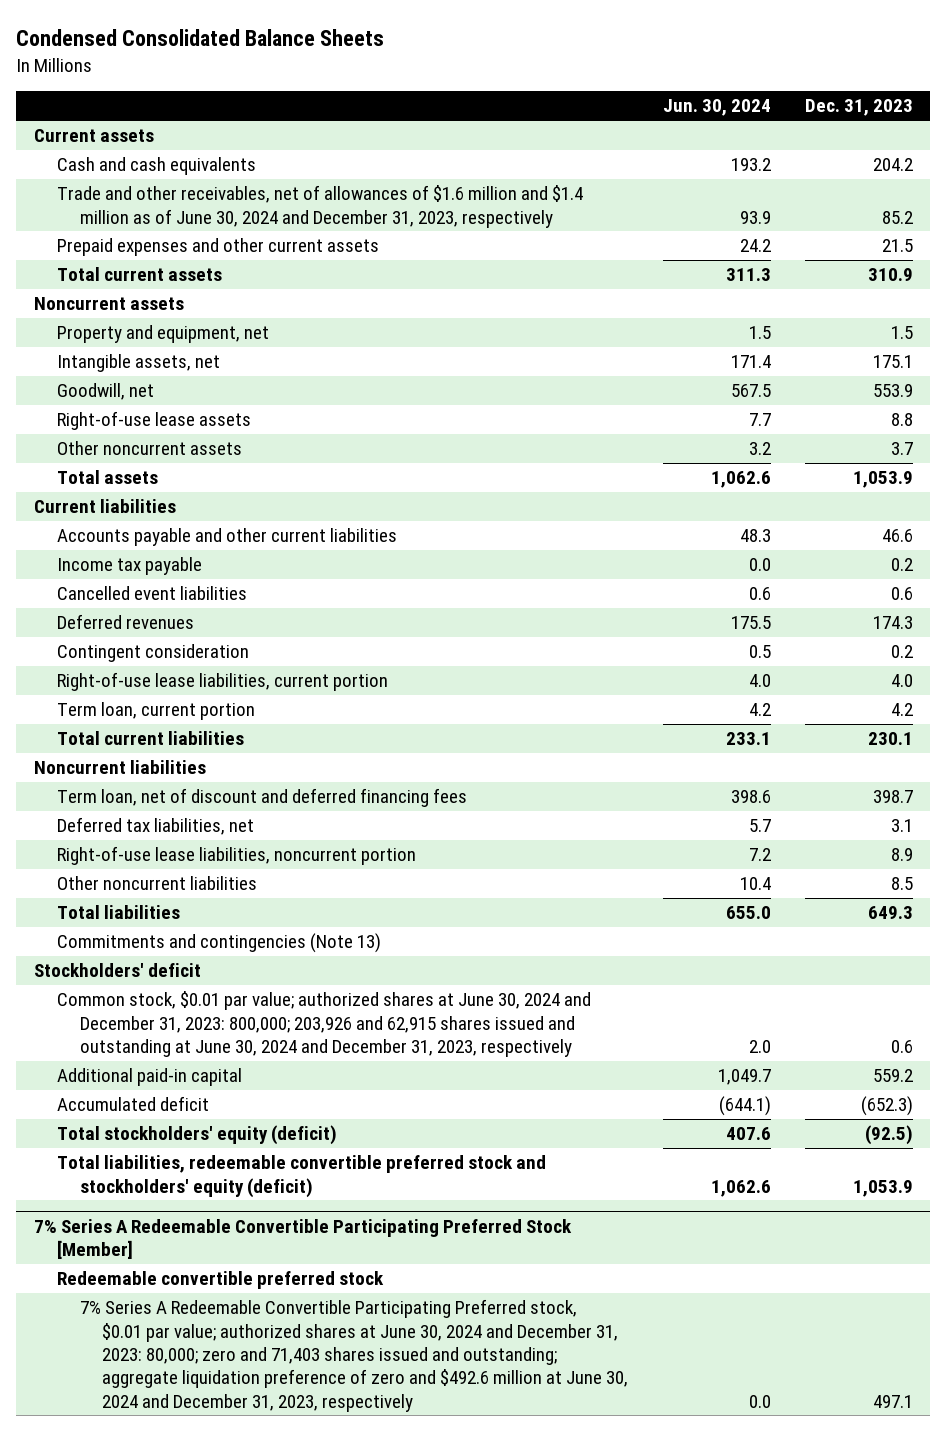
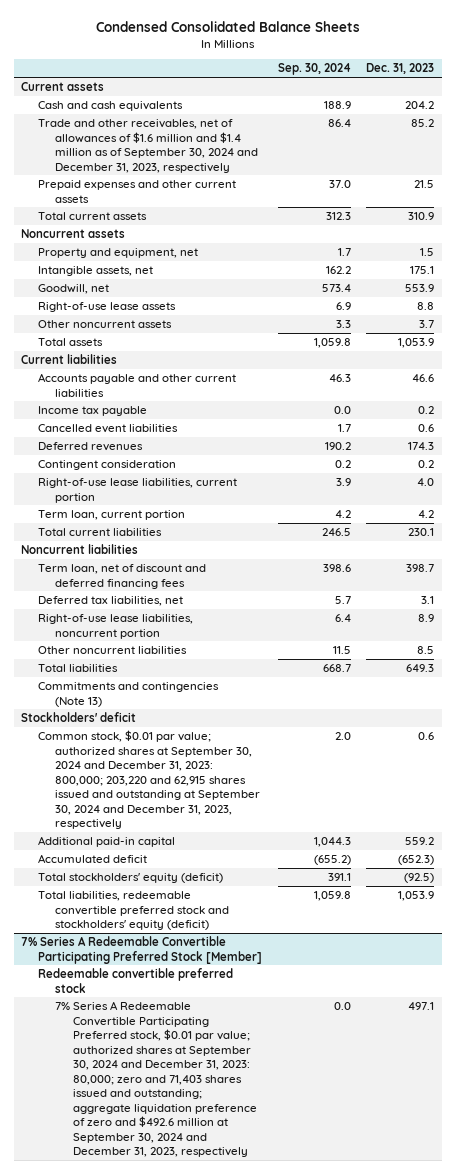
- | Jun. 30, 2024 | Dec. 31, 2023
+ | Sep. 30, 2024 | Dec. 31, 2023
- Trade and other receivables, net of allowances of $1.6 million and $1.4 million as of June 30, 2024 and December 31, 2023, respectively | 93.9 | 85.2
+ Trade and other receivables, net of allowances of $1.6 million and $1.4 million as of September 30, 2024 and December 31, 2023, respectively | 86.4 | 85.2
- Common stock, $0.01 par value; authorized shares at June 30, 2024 and December 31, 2023: 800,000; 203,926 and 62,915 shares issued and outstanding at June 30, 2024 and December 31, 2023, respectively | 2.0 | 0.6
+ Common stock, $0.01 par value; authorized shares at September 30, 2024 and December 31, 2023: 800,000; 203,220 and 62,915 shares issued and outstanding at September 30, 2024 and December 31, 2023, respectively | 2.0 | 0.6
@ 7% Series A Redeemable Convertible Participating Preferred Stock [Member]
- 7% Series A Redeemable Convertible Participating Preferred stock, $0.01 par value; authorized shares at June 30, 2024 and December 31, 2023: 80,000; zero and 71,403 shares issued and outstanding; aggregate liquidation preference of zero and $492.6 million at June 30, 2024 and December 31, 2023, respectively | 0.0 | 497.1
+ 7% Series A Redeemable Convertible Participating Preferred stock, $0.01 par value; authorized shares at September 30, 2024 and December 31, 2023: 80,000; zero and 71,403 shares issued and outstanding; aggregate liquidation preference of zero and $492.6 million at September 30, 2024 and December 31, 2023, respectively | 0.0 | 497.1

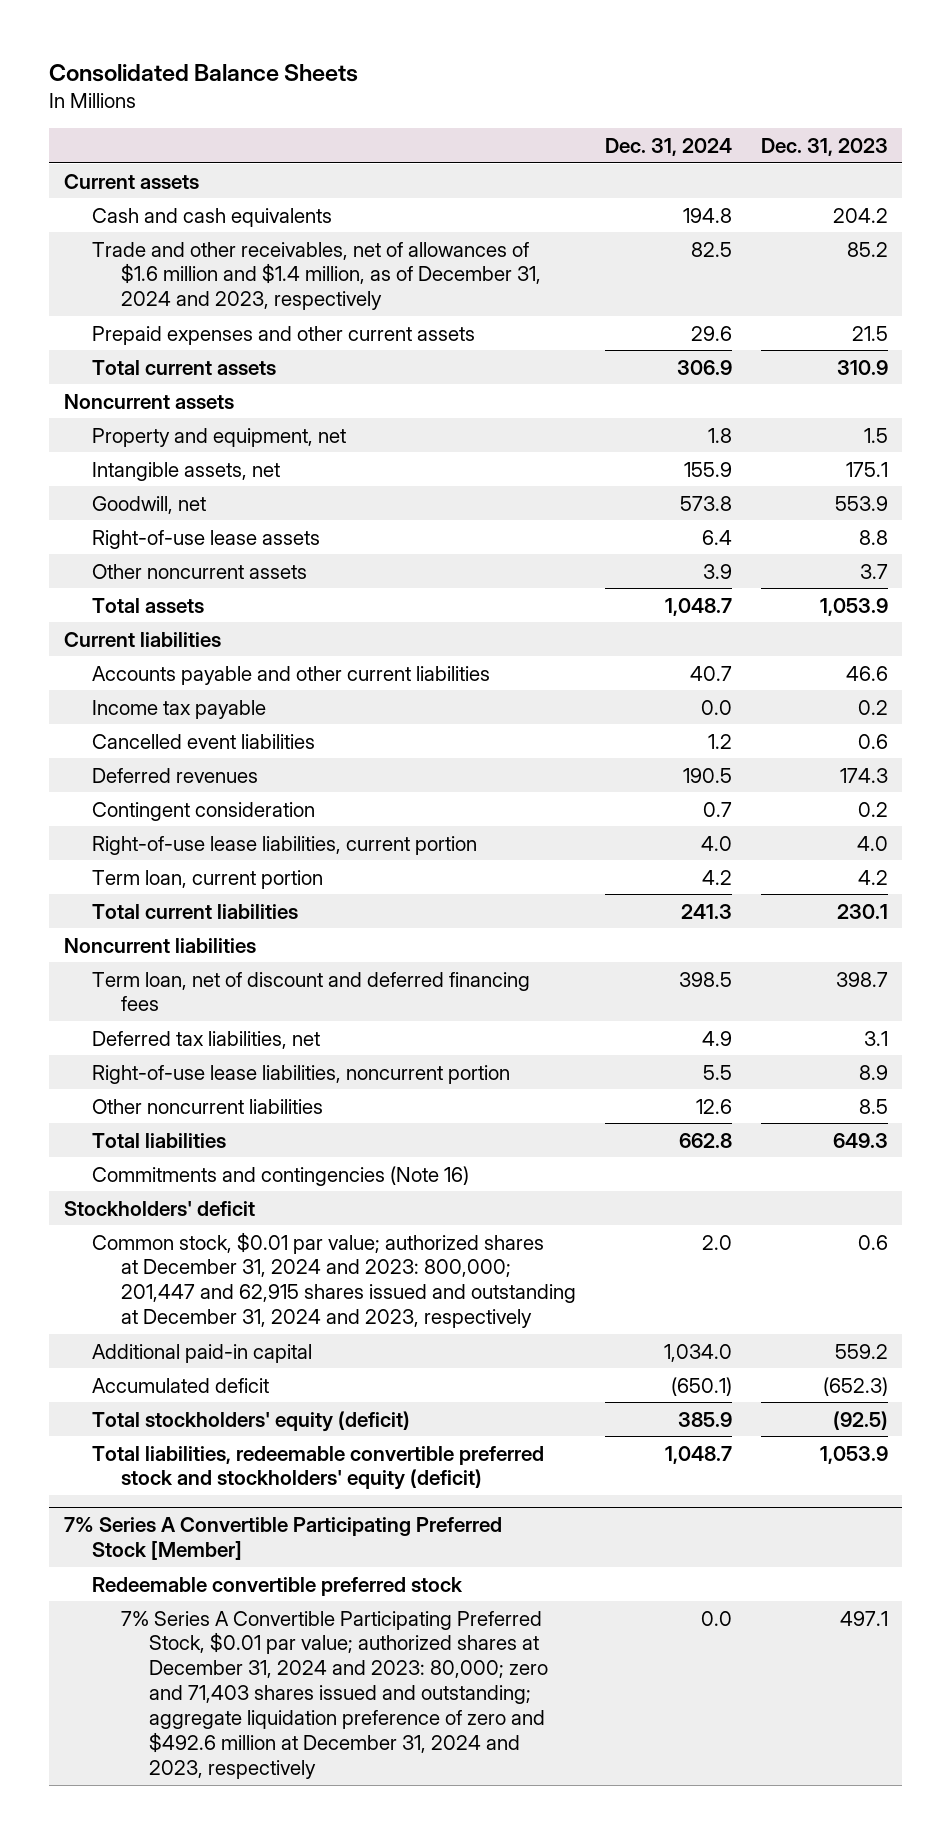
- Condensed Consolidated Balance Sheets
+ Consolidated Balance Sheets
- | Sep. 30, 2024 | Dec. 31, 2023
+ | Dec. 31, 2024 | Dec. 31, 2023
- Trade and other receivables, net of allowances of $1.6 million and $1.4 million as of September 30, 2024 and December 31, 2023, respectively | 86.4 | 85.2
+ Trade and other receivables, net of allowances of $1.6 million and $1.4 million, as of December 31, 2024 and 2023, respectively | 82.5 | 85.2
- Commitments and contingencies (Note 13)
+ Commitments and contingencies (Note 16)
- Common stock, $0.01 par value; authorized shares at September 30, 2024 and December 31, 2023: 800,000; 203,220 and 62,915 shares issued and outstanding at September 30, 2024 and December 31, 2023, respectively | 2.0 | 0.6
+ Common stock, $0.01 par value; authorized shares at December 31, 2024 and 2023: 800,000; 201,447 and 62,915 shares issued and outstanding at December 31, 2024 and 2023, respectively | 2.0 | 0.6
- 7% Series A Redeemable Convertible Participating Preferred Stock [Member]
+ 7% Series A Convertible Participating Preferred Stock [Member]
- 7% Series A Redeemable Convertible Participating Preferred stock, $0.01 par value; authorized shares at September 30, 2024 and December 31, 2023: 80,000; zero and 71,403 shares issued and outstanding; aggregate liquidation preference of zero and $492.6 million at September 30, 2024 and December 31, 2023, respectively | 0.0 | 497.1
+ 7% Series A Convertible Participating Preferred Stock, $0.01 par value; authorized shares at December 31, 2024 and 2023: 80,000; zero and 71,403 shares issued and outstanding; aggregate liquidation preference of zero and $492.6 million at December 31, 2024 and 2023, respectively | 0.0 | 497.1

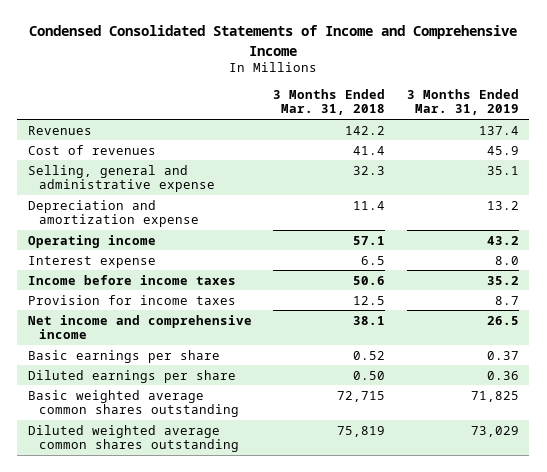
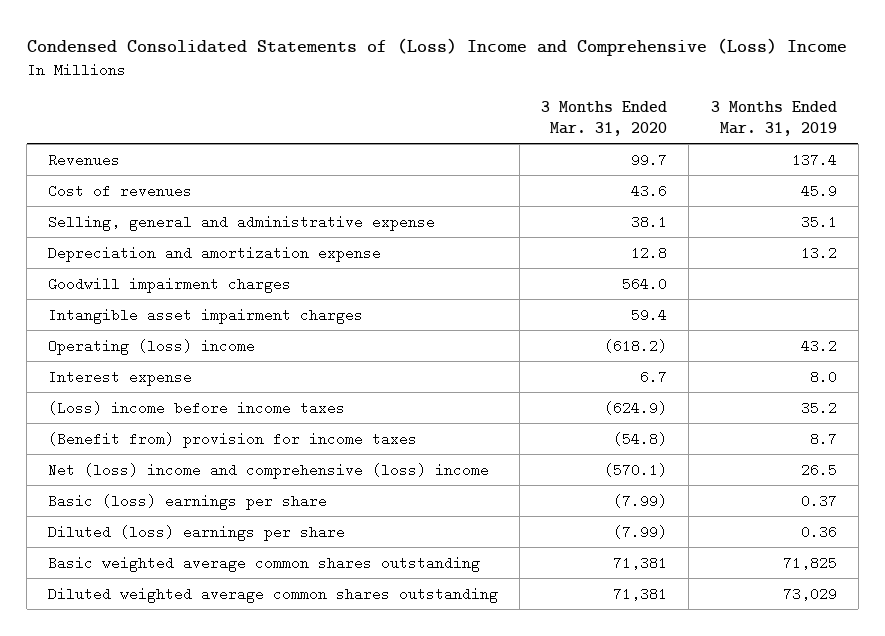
- Condensed Consolidated Statements of Income and Comprehensive Income
+ Condensed Consolidated Statements of (Loss) Income and Comprehensive (Loss) Income
- | 3 Months Ended Mar. 31, 2018 | 3 Months Ended Mar. 31, 2019
+ | 3 Months Ended Mar. 31, 2020 | 3 Months Ended Mar. 31, 2019
- Operating income | 57.1 | 43.2
+ Goodwill impairment charges | 564.0 |
+ Intangible asset impairment charges | 59.4 |
+ Operating (loss) income | (618.2) | 43.2
- Income before income taxes | 50.6 | 35.2
- Provision for income taxes | 12.5 | 8.7
- Net income and comprehensive income | 38.1 | 26.5
- Basic earnings per share | 0.52 | 0.37
- Diluted earnings per share | 0.50 | 0.36
+ (Loss) income before income taxes | (624.9) | 35.2
+ (Benefit from) provision for income taxes | (54.8) | 8.7
+ Net (loss) income and comprehensive (loss) income | (570.1) | 26.5
+ Basic (loss) earnings per share | (7.99) | 0.37
+ Diluted (loss) earnings per share | (7.99) | 0.36

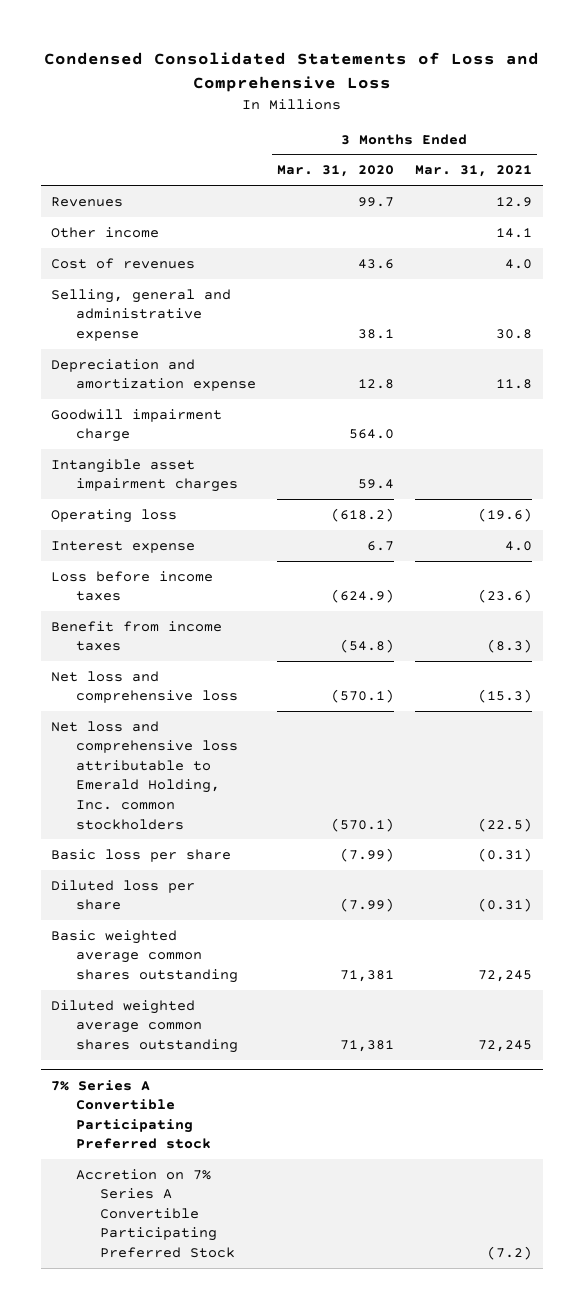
- Condensed Consolidated Statements of (Loss) Income and Comprehensive (Loss) Income
+ Condensed Consolidated Statements of Loss and Comprehensive Loss
- | 3 Months Ended Mar. 31, 2020 | 3 Months Ended Mar. 31, 2019
+ | 3 Months Ended Mar. 31, 2020 | 3 Months Ended Mar. 31, 2021
+ Other income | | 14.1
- Goodwill impairment charges | 564.0 |
+ Goodwill impairment charge | 564.0 |
- Operating (loss) income | (618.2) | 43.2
+ Operating loss | (618.2) | (19.6)
- (Loss) income before income taxes | (624.9) | 35.2
- (Benefit from) provision for income taxes | (54.8) | 8.7
- Net (loss) income and comprehensive (loss) income | (570.1) | 26.5
- Basic (loss) earnings per share | (7.99) | 0.37
- Diluted (loss) earnings per share | (7.99) | 0.36
+ Loss before income taxes | (624.9) | (23.6)
+ Benefit from income taxes | (54.8) | (8.3)
+ Net loss and comprehensive loss | (570.1) | (15.3)
+ Net loss and comprehensive loss attributable to Emerald Holding, Inc. common stockholders | (570.1) | (22.5)
+ Basic loss per share | (7.99) | (0.31)
+ Diluted loss per share | (7.99) | (0.31)
+ 7% Series A Convertible Participating Preferred stock
+ Accretion on 7% Series A Convertible Participating Preferred Stock | | (7.2)

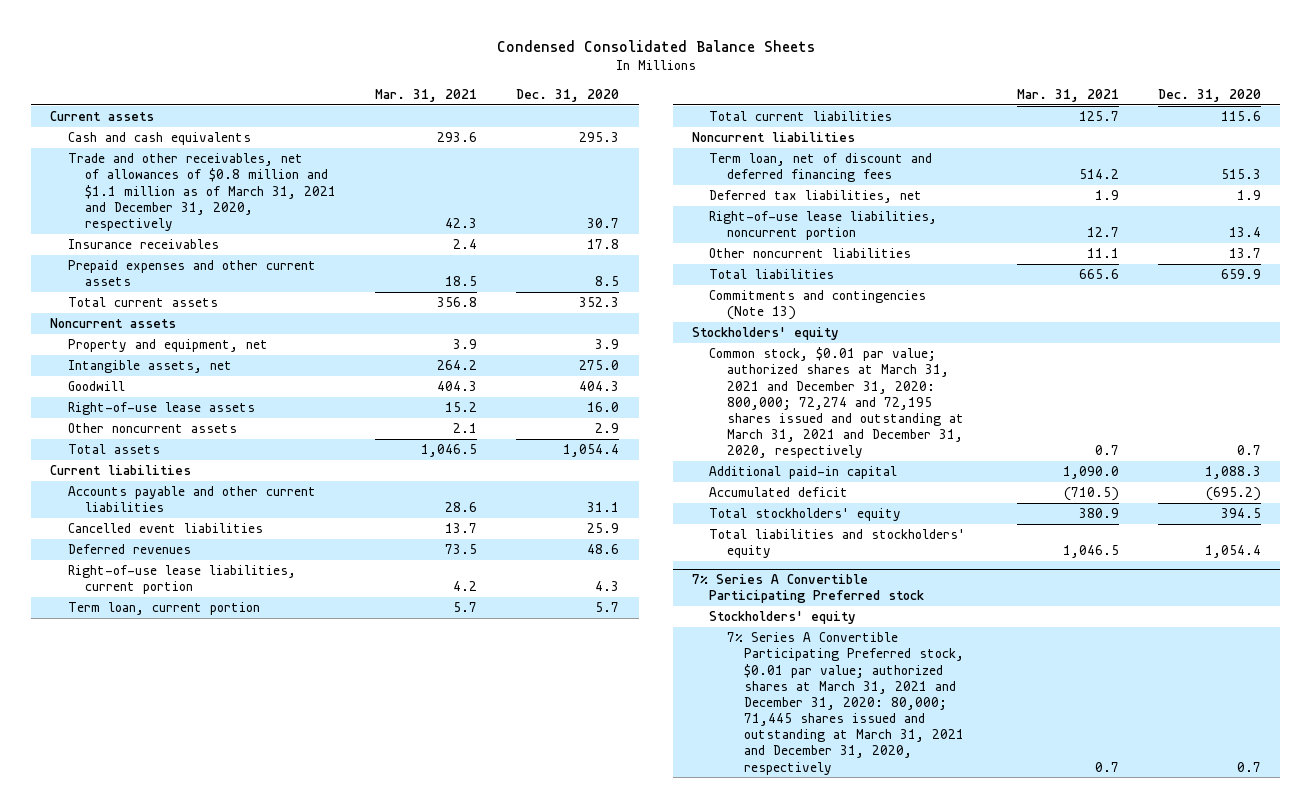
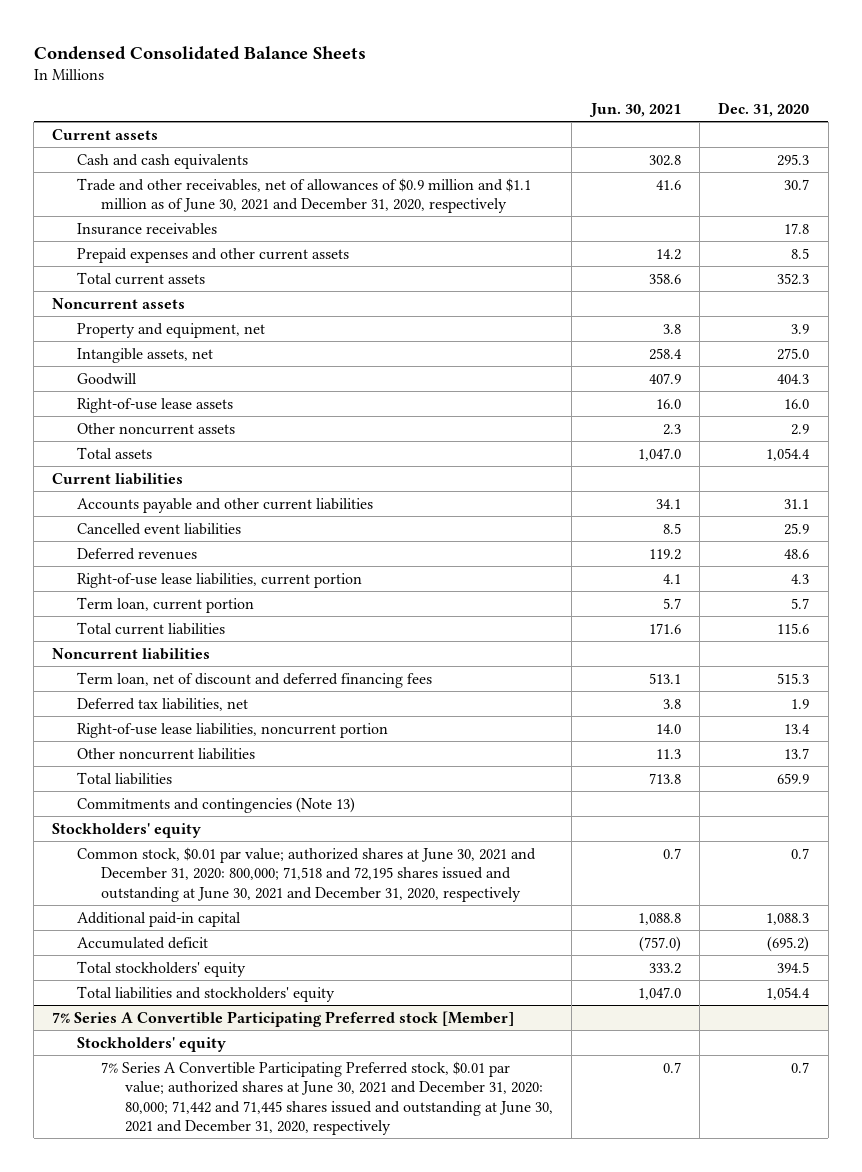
- | Mar. 31, 2021 | Dec. 31, 2020
+ | Jun. 30, 2021 | Dec. 31, 2020
- Trade and other receivables, net of allowances of $0.8 million and $1.1 million as of March 31, 2021 and December 31, 2020, respectively | 42.3 | 30.7
+ Trade and other receivables, net of allowances of $0.9 million and $1.1 million as of June 30, 2021 and December 31, 2020, respectively | 41.6 | 30.7
- Common stock, $0.01 par value; authorized shares at March 31, 2021 and December 31, 2020: 800,000; 72,274 and 72,195 shares issued and outstanding at March 31, 2021 and December 31, 2020, respectively | 0.7 | 0.7
+ Common stock, $0.01 par value; authorized shares at June 30, 2021 and December 31, 2020: 800,000; 71,518 and 72,195 shares issued and outstanding at June 30, 2021 and December 31, 2020, respectively | 0.7 | 0.7
- 7% Series A Convertible Participating Preferred stock
+ 7% Series A Convertible Participating Preferred stock [Member]
- 7% Series A Convertible Participating Preferred stock, $0.01 par value; authorized shares at March 31, 2021 and December 31, 2020: 80,000; 71,445 shares issued and outstanding at March 31, 2021 and December 31, 2020, respectively | 0.7 | 0.7
+ 7% Series A Convertible Participating Preferred stock, $0.01 par value; authorized shares at June 30, 2021 and December 31, 2020: 80,000; 71,442 and 71,445 shares issued and outstanding at June 30, 2021 and December 31, 2020, respectively | 0.7 | 0.7

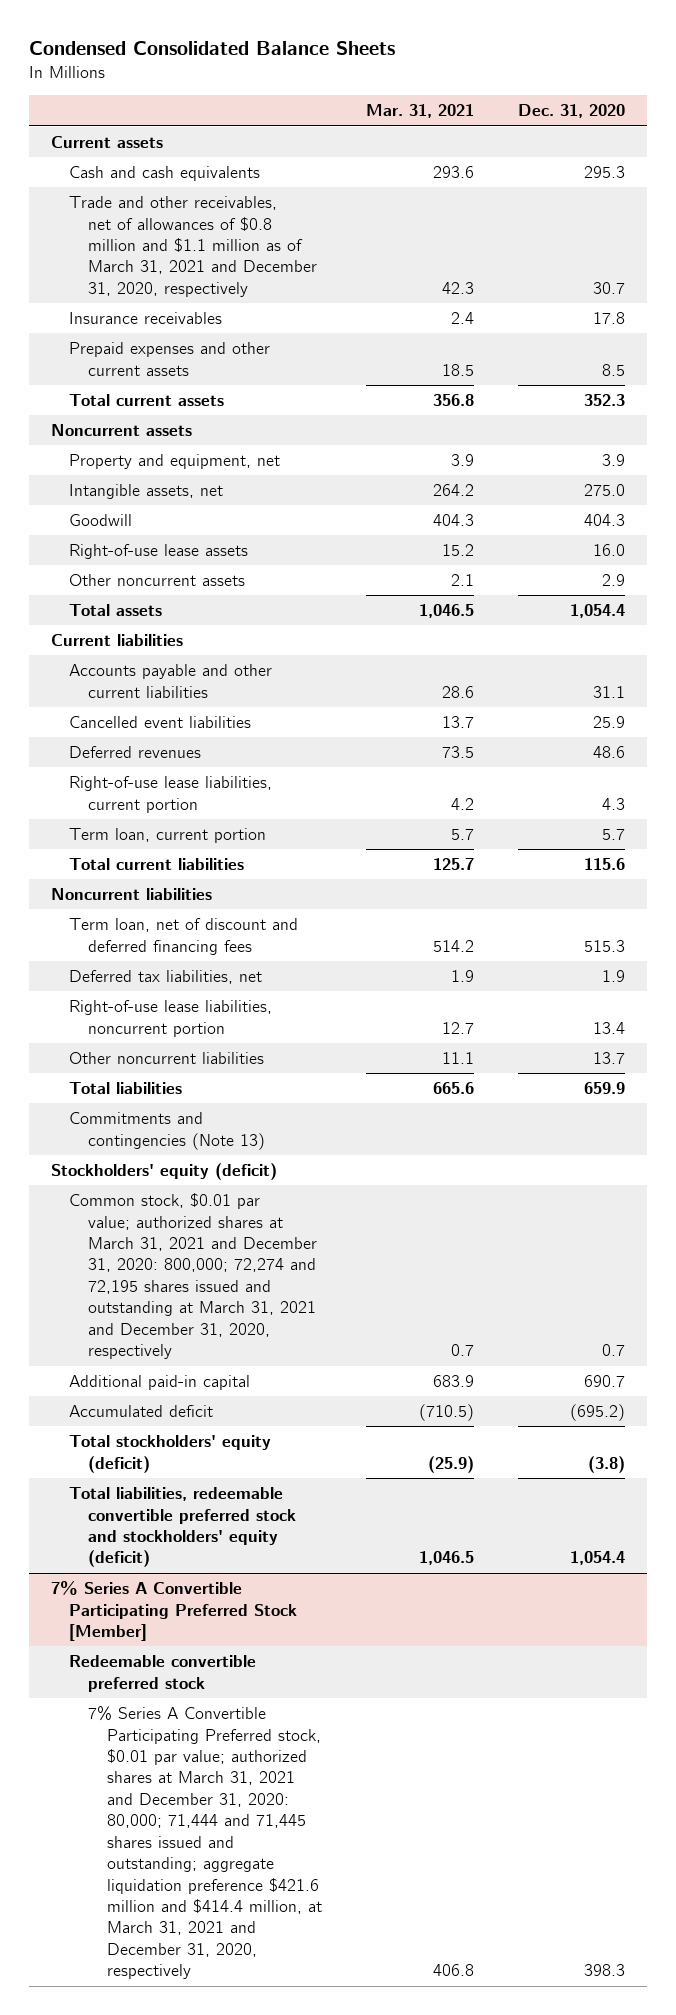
- | Jun. 30, 2021 | Dec. 31, 2020
+ | Mar. 31, 2021 | Dec. 31, 2020
- Trade and other receivables, net of allowances of $0.9 million and $1.1 million as of June 30, 2021 and December 31, 2020, respectively | 41.6 | 30.7
+ Trade and other receivables, net of allowances of $0.8 million and $1.1 million as of March 31, 2021 and December 31, 2020, respectively | 42.3 | 30.7
- Stockholders' equity
- Common stock, $0.01 par value; authorized shares at June 30, 2021 and December 31, 2020: 800,000; 71,518 and 72,195 shares issued and outstanding at June 30, 2021 and December 31, 2020, respectively | 0.7 | 0.7
- Additional paid-in capital | 1,088.8 | 1,088.3
+ Stockholders' equity (deficit)
+ Common stock, $0.01 par value; authorized shares at March 31, 2021 and December 31, 2020: 800,000; 72,274 and 72,195 shares issued and outstanding at March 31, 2021 and December 31, 2020, respectively | 0.7 | 0.7
+ Additional paid-in capital | 683.9 | 690.7
- Total stockholders' equity | 333.2 | 394.5
- Total liabilities and stockholders' equity | 1,047.0 | 1,054.4
- 7% Series A Convertible Participating Preferred stock [Member]
- Stockholders' equity
- 7% Series A Convertible Participating Preferred stock, $0.01 par value; authorized shares at June 30, 2021 and December 31, 2020: 80,000; 71,442 and 71,445 shares issued and outstanding at June 30, 2021 and December 31, 2020, respectively | 0.7 | 0.7
+ Total stockholders' equity (deficit) | (25.9) | (3.8)
+ Total liabilities, redeemable convertible preferred stock and stockholders' equity (deficit) | 1,046.5 | 1,054.4
+ 7% Series A Convertible Participating Preferred Stock [Member]
+ Redeemable convertible preferred stock
+ 7% Series A Convertible Participating Preferred stock, $0.01 par value; authorized shares at March 31, 2021 and December 31, 2020: 80,000; 71,444 and 71,445 shares issued and outstanding; aggregate liquidation preference $421.6 million and $414.4 million, at March 31, 2021 and December 31, 2020, respectively | 406.8 | 398.3

